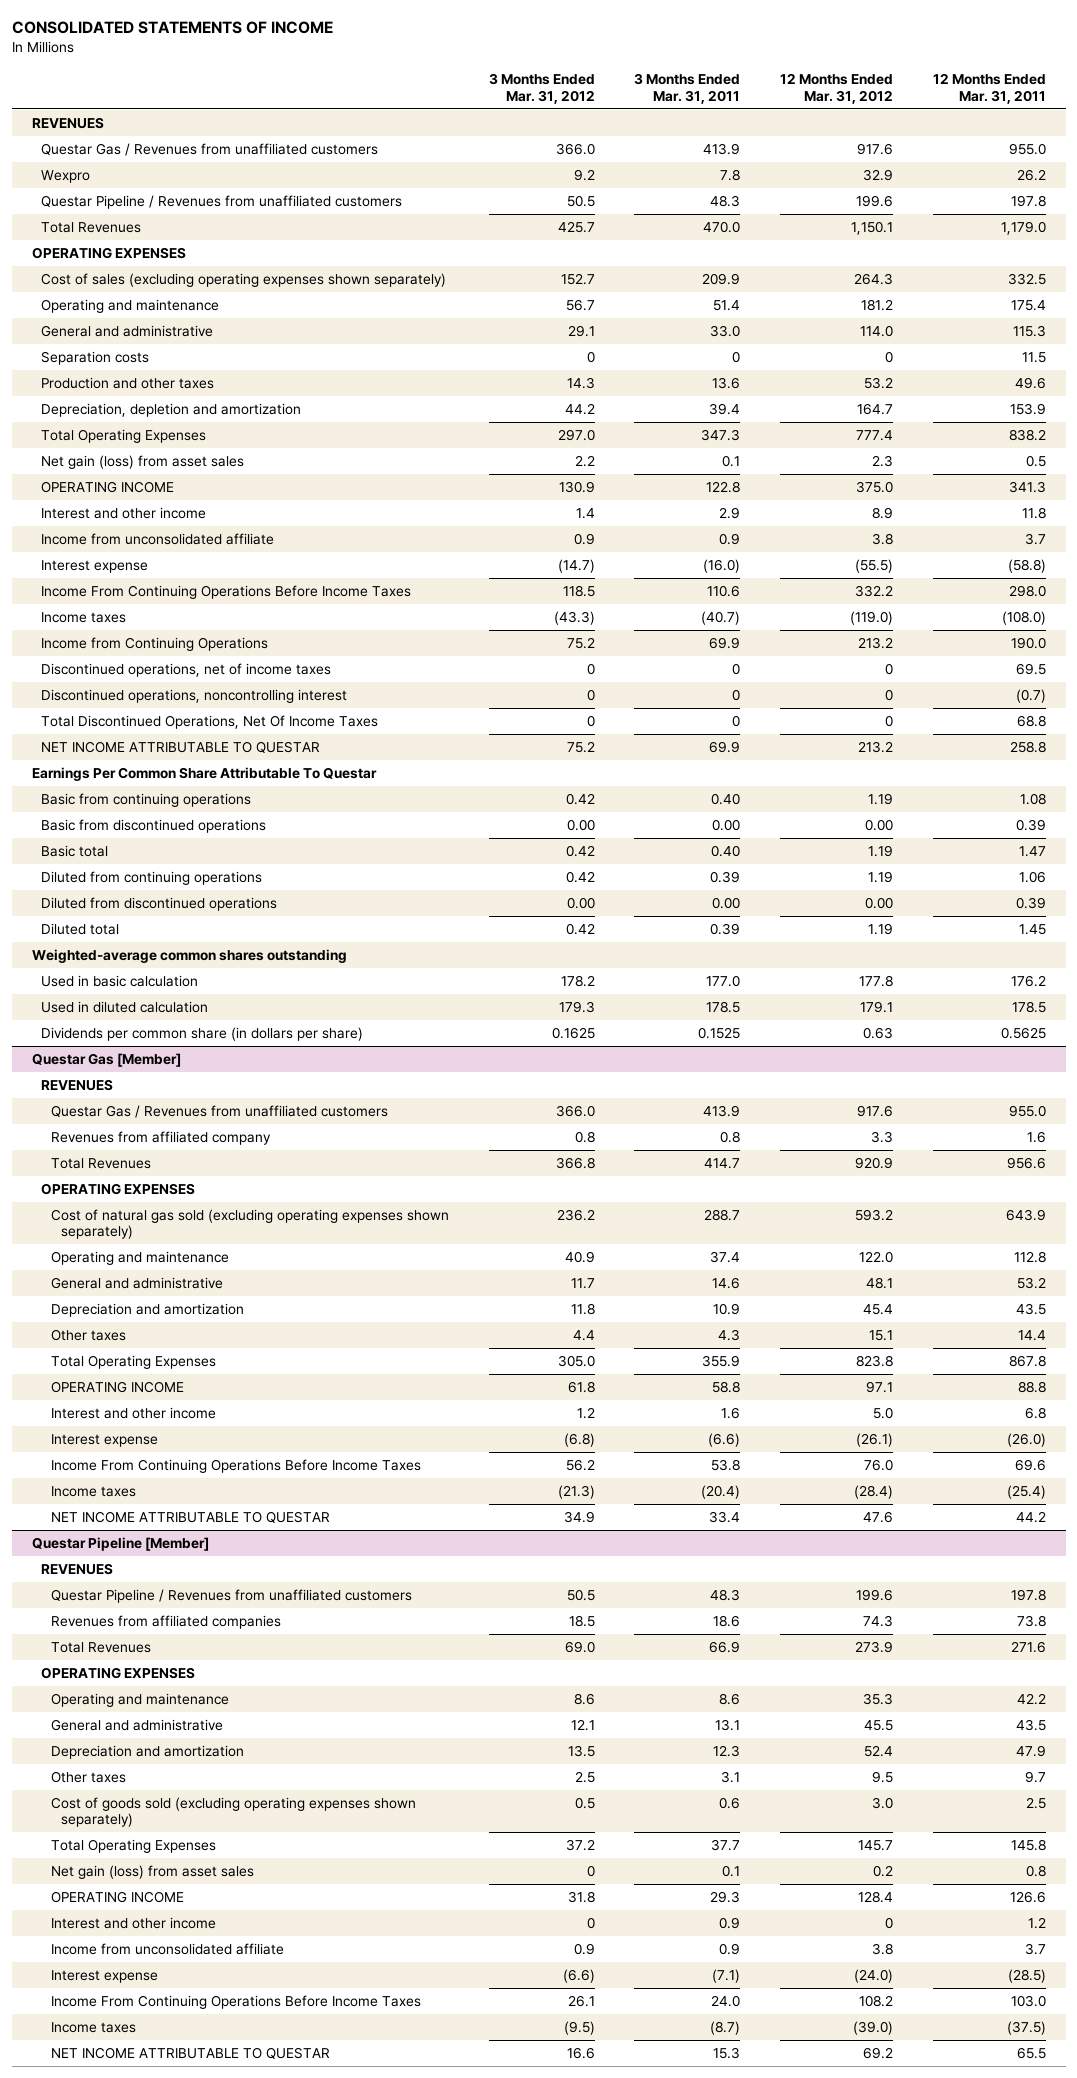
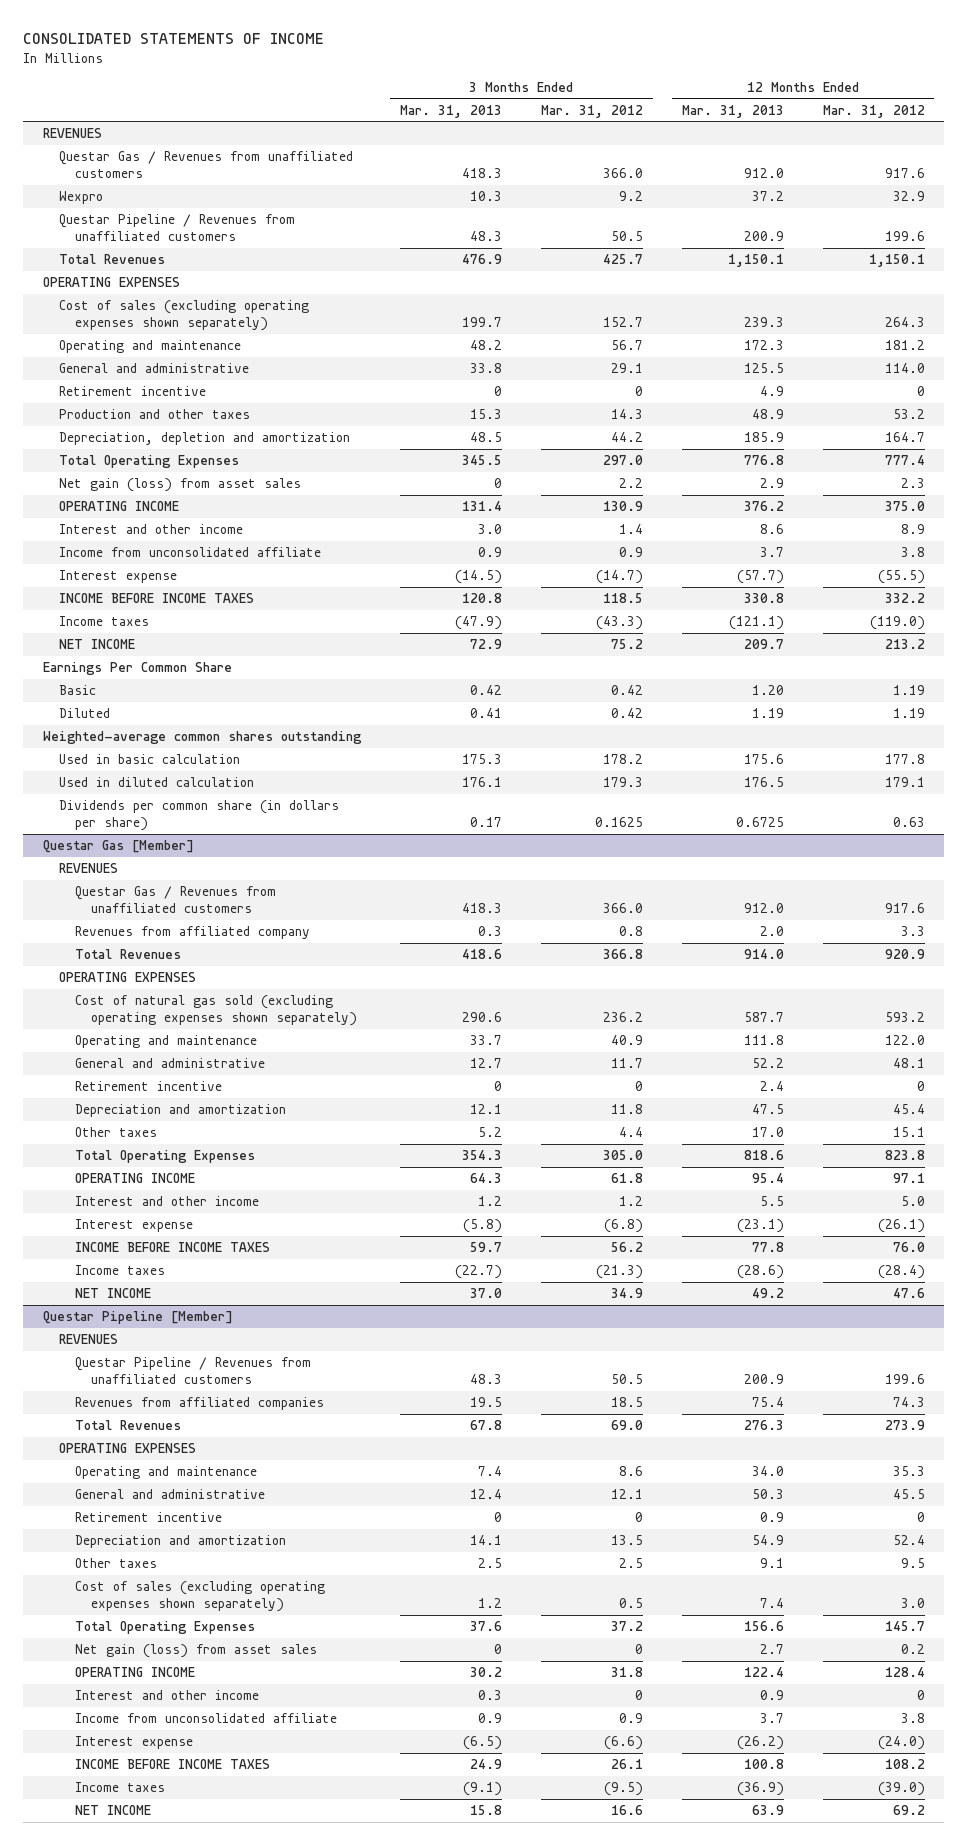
- | 3 Months Ended Mar. 31, 2012 | 3 Months Ended Mar. 31, 2011 | 12 Months Ended Mar. 31, 2012 | 12 Months Ended Mar. 31, 2011
+ | 3 Months Ended Mar. 31, 2013 | 3 Months Ended Mar. 31, 2012 | 12 Months Ended Mar. 31, 2013 | 12 Months Ended Mar. 31, 2012
- Separation costs | 0 | 0 | 0 | 11.5
+ Retirement incentive | 0 | 0 | 4.9 | 0
- Income From Continuing Operations Before Income Taxes | 118.5 | 110.6 | 332.2 | 298.0
+ INCOME BEFORE INCOME TAXES | 120.8 | 118.5 | 330.8 | 332.2
- Income from Continuing Operations | 75.2 | 69.9 | 213.2 | 190.0
- Discontinued operations, net of income taxes | 0 | 0 | 0 | 69.5
- Discontinued operations, noncontrolling interest | 0 | 0 | 0 | (0.7)
- Total Discontinued Operations, Net Of Income Taxes | 0 | 0 | 0 | 68.8
- NET INCOME ATTRIBUTABLE TO QUESTAR | 75.2 | 69.9 | 213.2 | 258.8
- Earnings Per Common Share Attributable To Questar
- Basic from continuing operations | 0.42 | 0.40 | 1.19 | 1.08
- Basic from discontinued operations | 0.00 | 0.00 | 0.00 | 0.39
- Basic total | 0.42 | 0.40 | 1.19 | 1.47
- Diluted from continuing operations | 0.42 | 0.39 | 1.19 | 1.06
- Diluted from discontinued operations | 0.00 | 0.00 | 0.00 | 0.39
- Diluted total | 0.42 | 0.39 | 1.19 | 1.45
+ NET INCOME | 72.9 | 75.2 | 209.7 | 213.2
+ Earnings Per Common Share
+ Basic | 0.42 | 0.42 | 1.20 | 1.19
+ Diluted | 0.41 | 0.42 | 1.19 | 1.19
@ Questar Gas [Member]
+ Retirement incentive | 0 | 0 | 2.4 | 0
- Income From Continuing Operations Before Income Taxes | 56.2 | 53.8 | 76.0 | 69.6
+ INCOME BEFORE INCOME TAXES | 59.7 | 56.2 | 77.8 | 76.0
- NET INCOME ATTRIBUTABLE TO QUESTAR | 34.9 | 33.4 | 47.6 | 44.2
+ NET INCOME | 37.0 | 34.9 | 49.2 | 47.6
@ Questar Pipeline [Member]
+ Retirement incentive | 0 | 0 | 0.9 | 0
- Cost of goods sold (excluding operating expenses shown separately) | 0.5 | 0.6 | 3.0 | 2.5
+ Cost of sales (excluding operating expenses shown separately) | 1.2 | 0.5 | 7.4 | 3.0
- Income From Continuing Operations Before Income Taxes | 26.1 | 24.0 | 108.2 | 103.0
+ INCOME BEFORE INCOME TAXES | 24.9 | 26.1 | 100.8 | 108.2
- NET INCOME ATTRIBUTABLE TO QUESTAR | 16.6 | 15.3 | 69.2 | 65.5
+ NET INCOME | 15.8 | 16.6 | 63.9 | 69.2

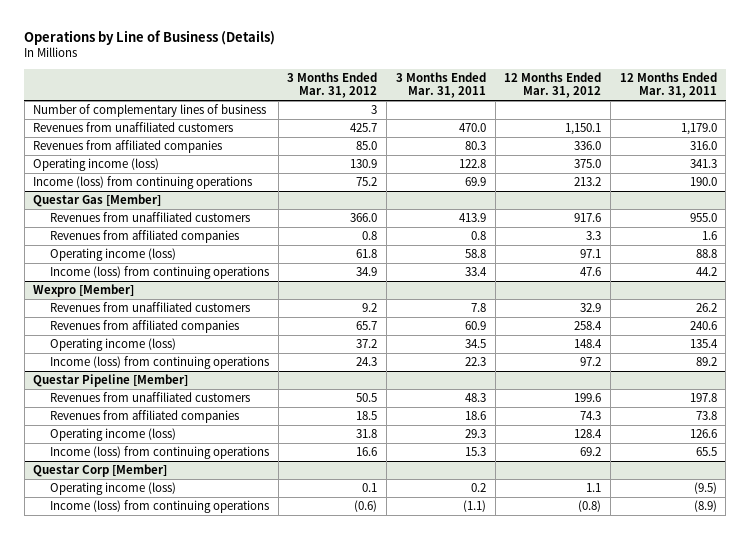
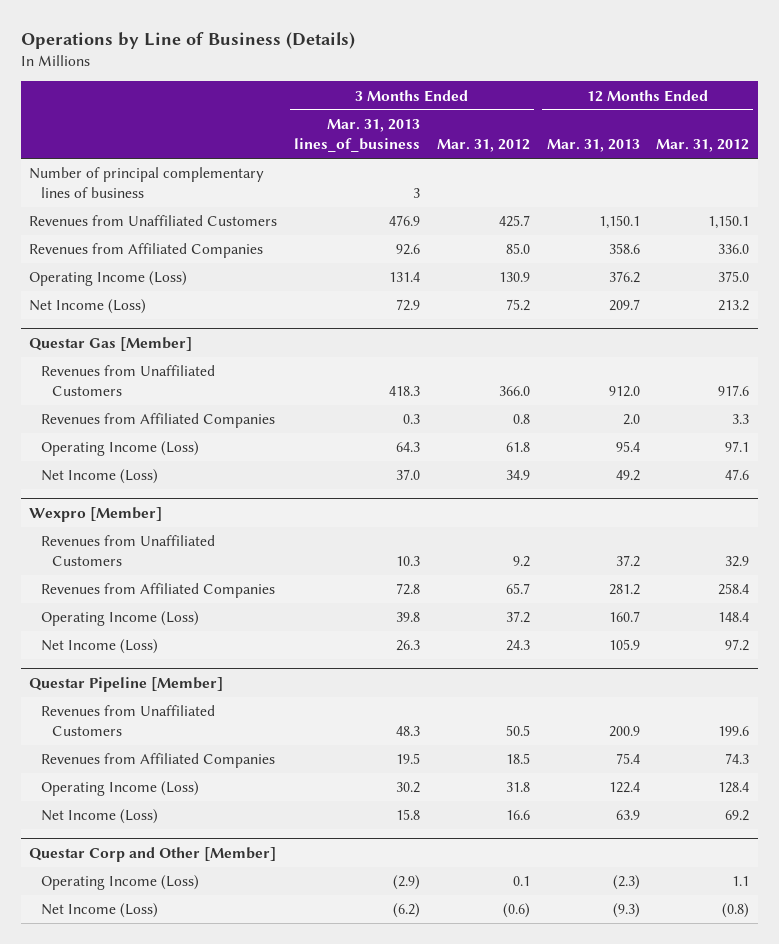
- | 3 Months Ended Mar. 31, 2012 | 3 Months Ended Mar. 31, 2011 | 12 Months Ended Mar. 31, 2012 | 12 Months Ended Mar. 31, 2011
+ | 3 Months Ended Mar. 31, 2013 lines_of_business | 3 Months Ended Mar. 31, 2012 | 12 Months Ended Mar. 31, 2013 | 12 Months Ended Mar. 31, 2012
- Number of complementary lines of business | 3 | | |
- Revenues from unaffiliated customers | 425.7 | 470.0 | 1,150.1 | 1,179.0
- Revenues from affiliated companies | 85.0 | 80.3 | 336.0 | 316.0
- Operating income (loss) | 130.9 | 122.8 | 375.0 | 341.3
- Income (loss) from continuing operations | 75.2 | 69.9 | 213.2 | 190.0
+ Number of principal complementary lines of business | 3 | | |
+ Revenues from Unaffiliated Customers | 476.9 | 425.7 | 1,150.1 | 1,150.1
+ Revenues from Affiliated Companies | 92.6 | 85.0 | 358.6 | 336.0
+ Operating Income (Loss) | 131.4 | 130.9 | 376.2 | 375.0
+ Net Income (Loss) | 72.9 | 75.2 | 209.7 | 213.2
@ Questar Gas [Member]
- Revenues from unaffiliated customers | 366.0 | 413.9 | 917.6 | 955.0
- Revenues from affiliated companies | 0.8 | 0.8 | 3.3 | 1.6
- Operating income (loss) | 61.8 | 58.8 | 97.1 | 88.8
- Income (loss) from continuing operations | 34.9 | 33.4 | 47.6 | 44.2
+ Revenues from Unaffiliated Customers | 418.3 | 366.0 | 912.0 | 917.6
+ Revenues from Affiliated Companies | 0.3 | 0.8 | 2.0 | 3.3
+ Operating Income (Loss) | 64.3 | 61.8 | 95.4 | 97.1
+ Net Income (Loss) | 37.0 | 34.9 | 49.2 | 47.6
@ Wexpro [Member]
- Revenues from unaffiliated customers | 9.2 | 7.8 | 32.9 | 26.2
- Revenues from affiliated companies | 65.7 | 60.9 | 258.4 | 240.6
- Operating income (loss) | 37.2 | 34.5 | 148.4 | 135.4
- Income (loss) from continuing operations | 24.3 | 22.3 | 97.2 | 89.2
+ Revenues from Unaffiliated Customers | 10.3 | 9.2 | 37.2 | 32.9
+ Revenues from Affiliated Companies | 72.8 | 65.7 | 281.2 | 258.4
+ Operating Income (Loss) | 39.8 | 37.2 | 160.7 | 148.4
+ Net Income (Loss) | 26.3 | 24.3 | 105.9 | 97.2
@ Questar Pipeline [Member]
- Revenues from unaffiliated customers | 50.5 | 48.3 | 199.6 | 197.8
- Revenues from affiliated companies | 18.5 | 18.6 | 74.3 | 73.8
- Operating income (loss) | 31.8 | 29.3 | 128.4 | 126.6
- Income (loss) from continuing operations | 16.6 | 15.3 | 69.2 | 65.5
- Questar Corp [Member]
- Operating income (loss) | 0.1 | 0.2 | 1.1 | (9.5)
- Income (loss) from continuing operations | (0.6) | (1.1) | (0.8) | (8.9)
@ Questar Pipeline [Member]
+ Revenues from Unaffiliated Customers | 48.3 | 50.5 | 200.9 | 199.6
+ Revenues from Affiliated Companies | 19.5 | 18.5 | 75.4 | 74.3
+ Operating Income (Loss) | 30.2 | 31.8 | 122.4 | 128.4
+ Net Income (Loss) | 15.8 | 16.6 | 63.9 | 69.2
+ Questar Corp and Other [Member]
+ Operating Income (Loss) | (2.9) | 0.1 | (2.3) | 1.1
+ Net Income (Loss) | (6.2) | (0.6) | (9.3) | (0.8)

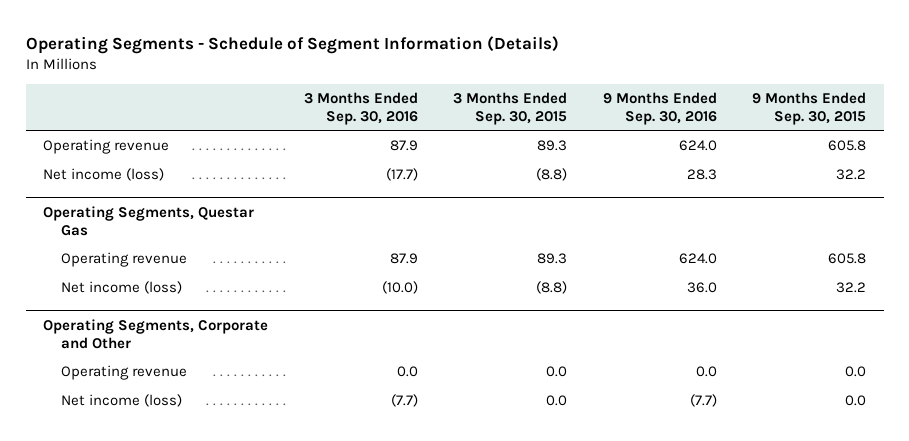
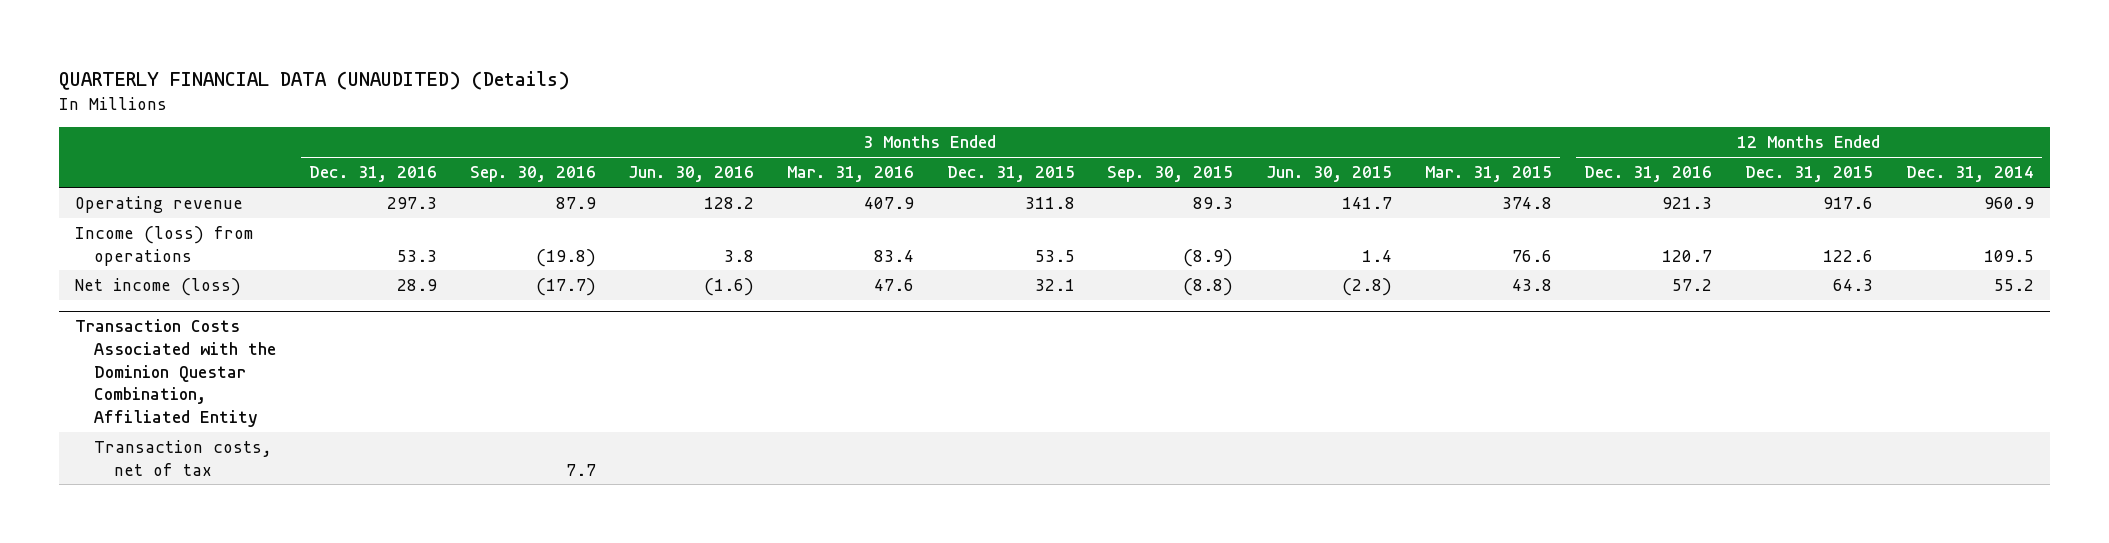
- Operating Segments - Schedule of Segment Information (Details)
+ QUARTERLY FINANCIAL DATA (UNAUDITED) (Details)
- | 3 Months Ended Sep. 30, 2016 | 3 Months Ended Sep. 30, 2015 | 9 Months Ended Sep. 30, 2016 | 9 Months Ended Sep. 30, 2015
+ | 3 Months Ended Dec. 31, 2016 | 3 Months Ended Sep. 30, 2016 | 3 Months Ended Jun. 30, 2016 | 3 Months Ended Mar. 31, 2016 | 3 Months Ended Dec. 31, 2015 | 3 Months Ended Sep. 30, 2015 | 3 Months Ended Jun. 30, 2015 | 3 Months Ended Mar. 31, 2015 | 12 Months Ended Dec. 31, 2016 | 12 Months Ended Dec. 31, 2015 | 12 Months Ended Dec. 31, 2014
+ Income (loss) from operations | 53.3 | (19.8) | 3.8 | 83.4 | 53.5 | (8.9) | 1.4 | 76.6 | 120.7 | 122.6 | 109.5
- Operating Segments, Questar Gas
- Operating revenue | 87.9 | 89.3 | 624.0 | 605.8
- Net income (loss) | (10.0) | (8.8) | 36.0 | 32.2
- Operating Segments, Corporate and Other
- Operating revenue | 0.0 | 0.0 | 0.0 | 0.0
- Net income (loss) | (7.7) | 0.0 | (7.7) | 0.0
+ Transaction Costs Associated with the Dominion Questar Combination, Affiliated Entity
+ Transaction costs, net of tax | | 7.7 | | | | | | | | |

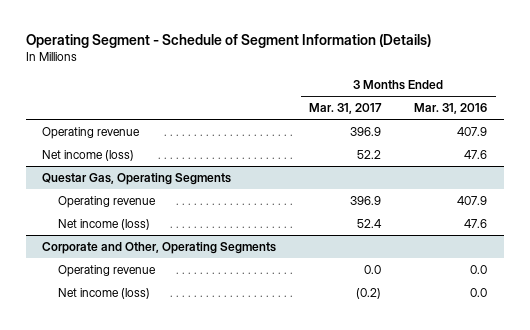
- QUARTERLY FINANCIAL DATA (UNAUDITED) (Details)
+ Operating Segment - Schedule of Segment Information (Details)
- | 3 Months Ended Dec. 31, 2016 | 3 Months Ended Sep. 30, 2016 | 3 Months Ended Jun. 30, 2016 | 3 Months Ended Mar. 31, 2016 | 3 Months Ended Dec. 31, 2015 | 3 Months Ended Sep. 30, 2015 | 3 Months Ended Jun. 30, 2015 | 3 Months Ended Mar. 31, 2015 | 12 Months Ended Dec. 31, 2016 | 12 Months Ended Dec. 31, 2015 | 12 Months Ended Dec. 31, 2014
+ | 3 Months Ended Mar. 31, 2017 | 3 Months Ended Mar. 31, 2016
- Income (loss) from operations | 53.3 | (19.8) | 3.8 | 83.4 | 53.5 | (8.9) | 1.4 | 76.6 | 120.7 | 122.6 | 109.5
- Transaction Costs Associated with the Dominion Questar Combination, Affiliated Entity
- Transaction costs, net of tax | | 7.7 | | | | | | | | |
+ Questar Gas, Operating Segments
+ Operating revenue | 396.9 | 407.9
+ Net income (loss) | 52.4 | 47.6
+ Corporate and Other, Operating Segments
+ Operating revenue | 0.0 | 0.0
+ Net income (loss) | (0.2) | 0.0

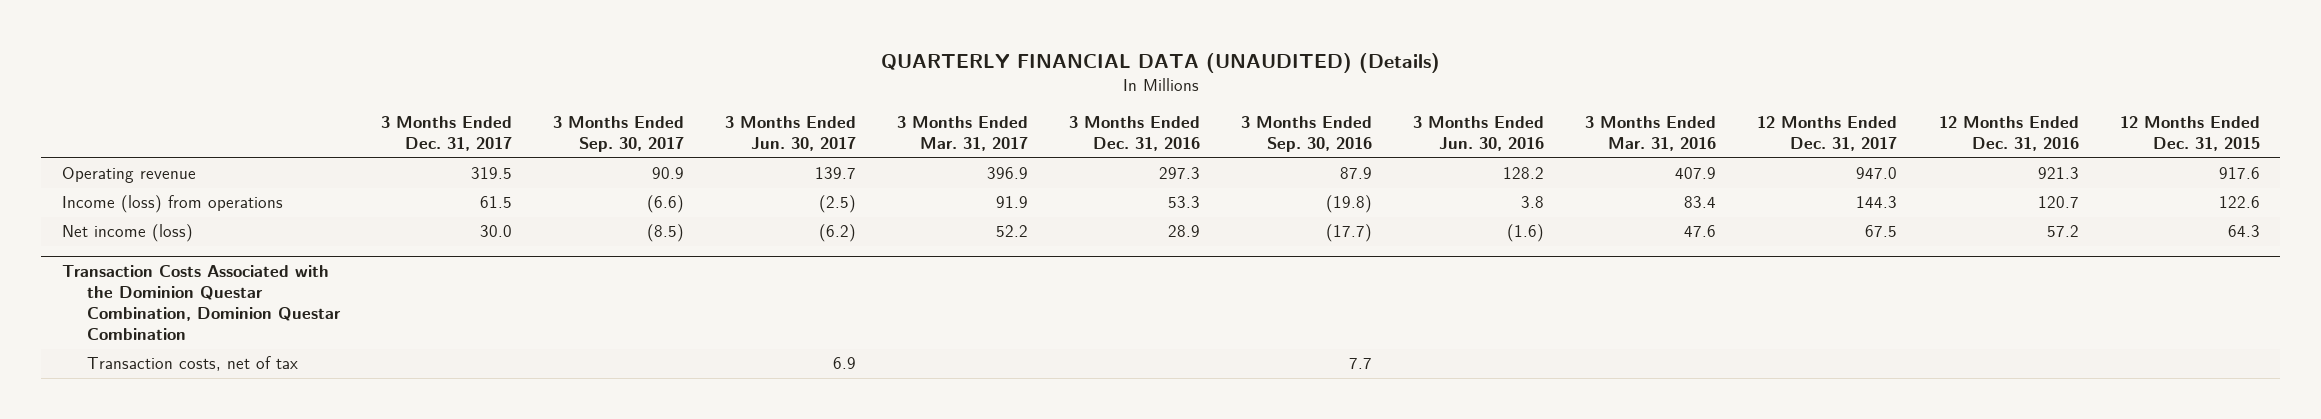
- Operating Segment - Schedule of Segment Information (Details)
+ QUARTERLY FINANCIAL DATA (UNAUDITED) (Details)
- | 3 Months Ended Mar. 31, 2017 | 3 Months Ended Mar. 31, 2016
+ | 3 Months Ended Dec. 31, 2017 | 3 Months Ended Sep. 30, 2017 | 3 Months Ended Jun. 30, 2017 | 3 Months Ended Mar. 31, 2017 | 3 Months Ended Dec. 31, 2016 | 3 Months Ended Sep. 30, 2016 | 3 Months Ended Jun. 30, 2016 | 3 Months Ended Mar. 31, 2016 | 12 Months Ended Dec. 31, 2017 | 12 Months Ended Dec. 31, 2016 | 12 Months Ended Dec. 31, 2015
+ Income (loss) from operations | 61.5 | (6.6) | (2.5) | 91.9 | 53.3 | (19.8) | 3.8 | 83.4 | 144.3 | 120.7 | 122.6
- Questar Gas, Operating Segments
- Operating revenue | 396.9 | 407.9
- Net income (loss) | 52.4 | 47.6
- Corporate and Other, Operating Segments
- Operating revenue | 0.0 | 0.0
- Net income (loss) | (0.2) | 0.0
+ Transaction Costs Associated with the Dominion Questar Combination, Dominion Questar Combination
+ Transaction costs, net of tax | | | 6.9 | | | 7.7 | | | | |

